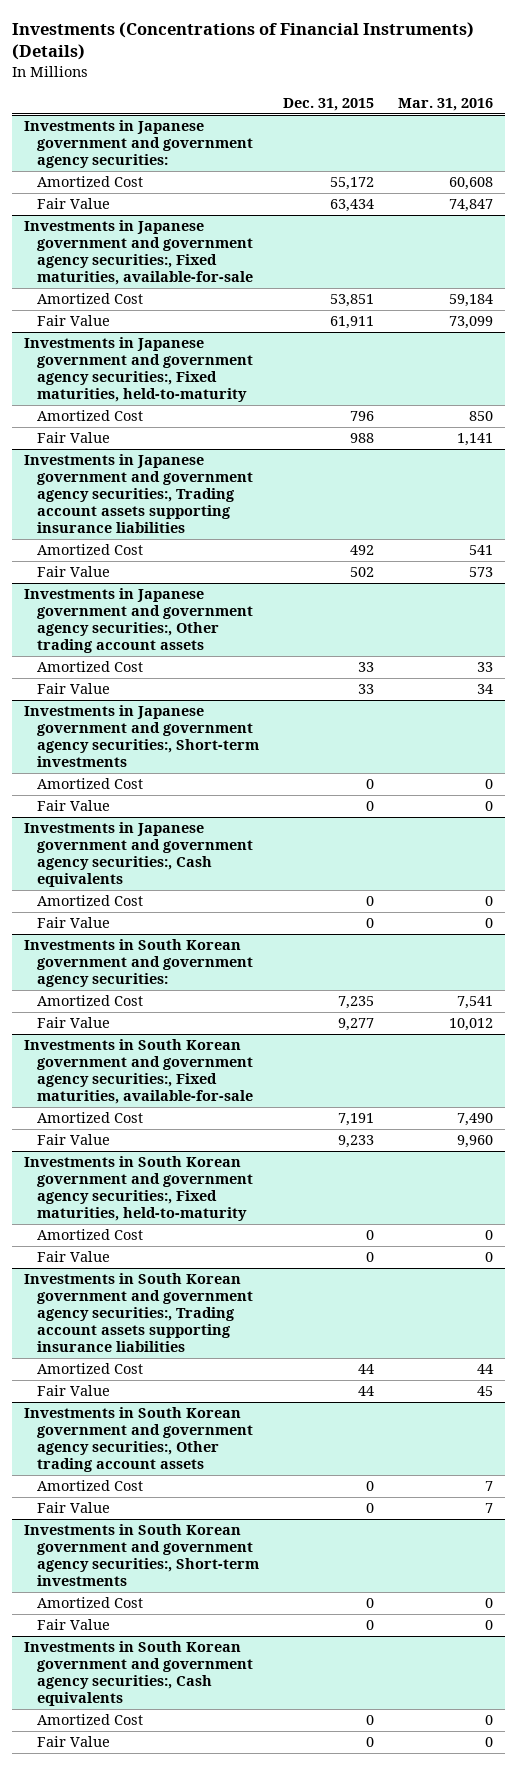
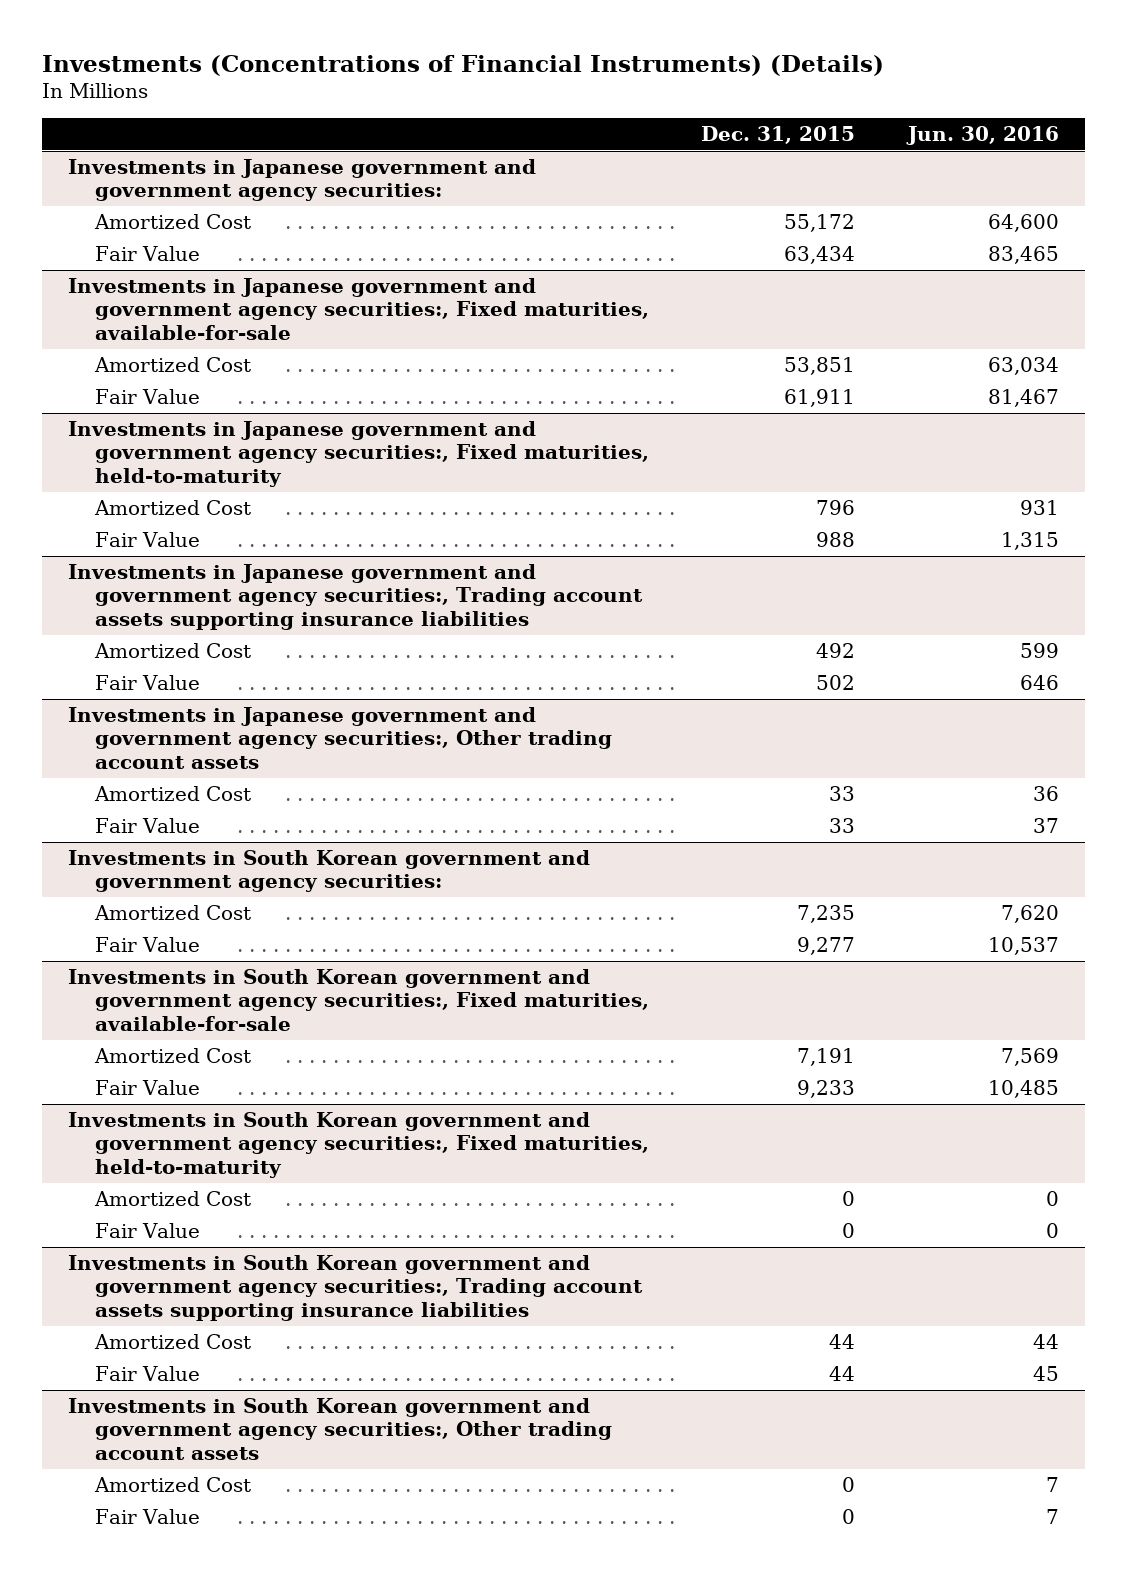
- | Dec. 31, 2015 | Mar. 31, 2016
+ | Dec. 31, 2015 | Jun. 30, 2016
- Investments in Japanese government and government agency securities:, Short-term investments
- Amortized Cost | 0 | 0
- Fair Value | 0 | 0
- Investments in Japanese government and government agency securities:, Cash equivalents
- Amortized Cost | 0 | 0
- Fair Value | 0 | 0
- Investments in South Korean government and government agency securities:, Short-term investments
- Amortized Cost | 0 | 0
- Fair Value | 0 | 0
- Investments in South Korean government and government agency securities:, Cash equivalents
- Amortized Cost | 0 | 0
- Fair Value | 0 | 0

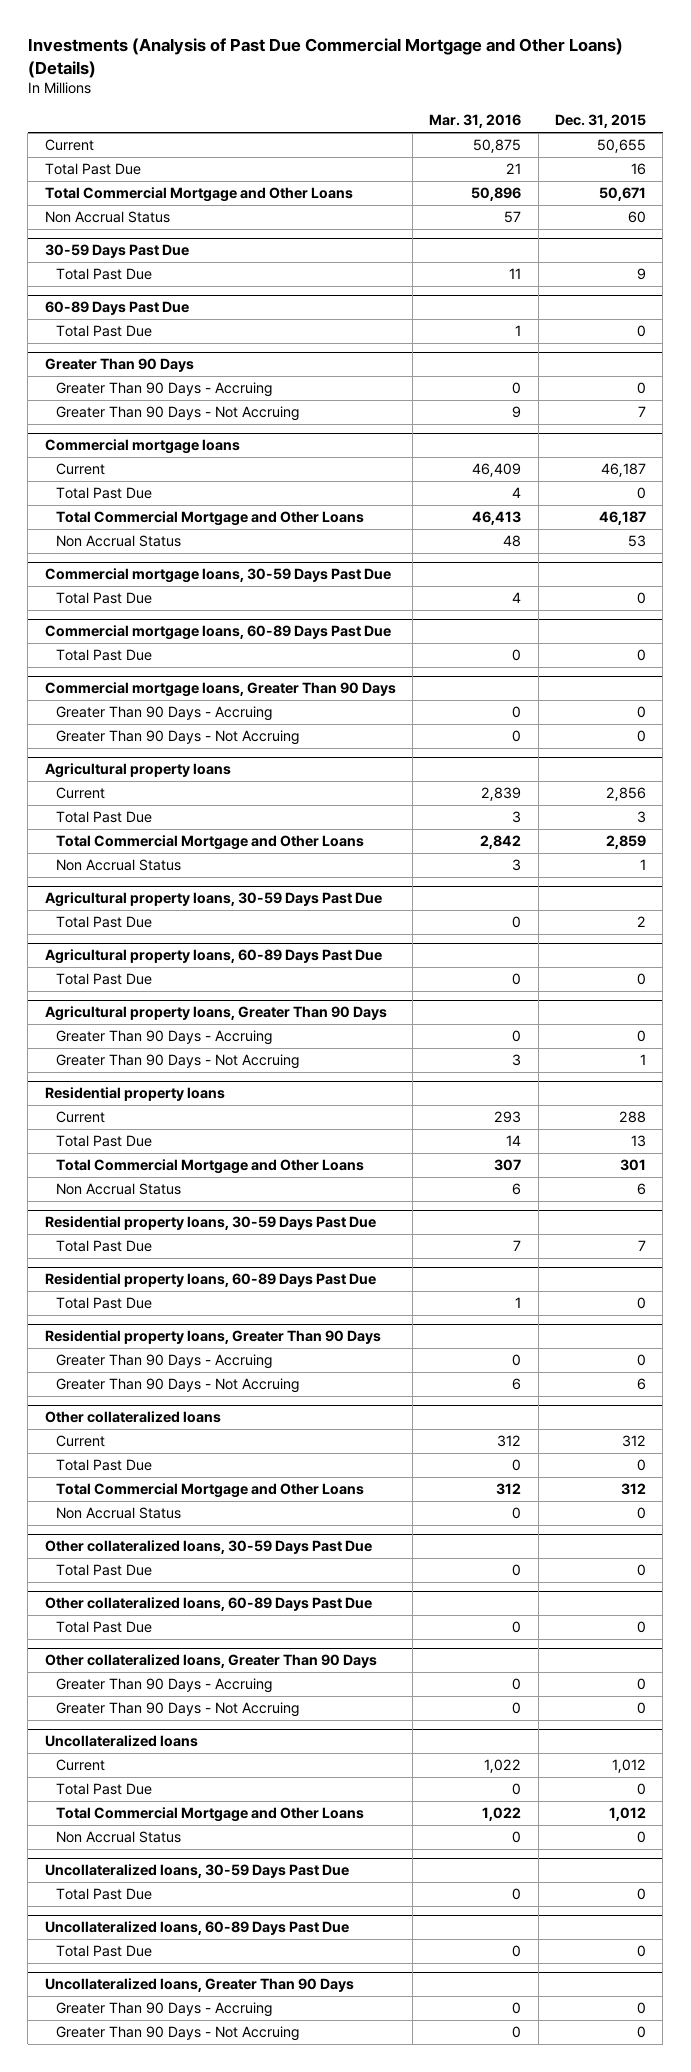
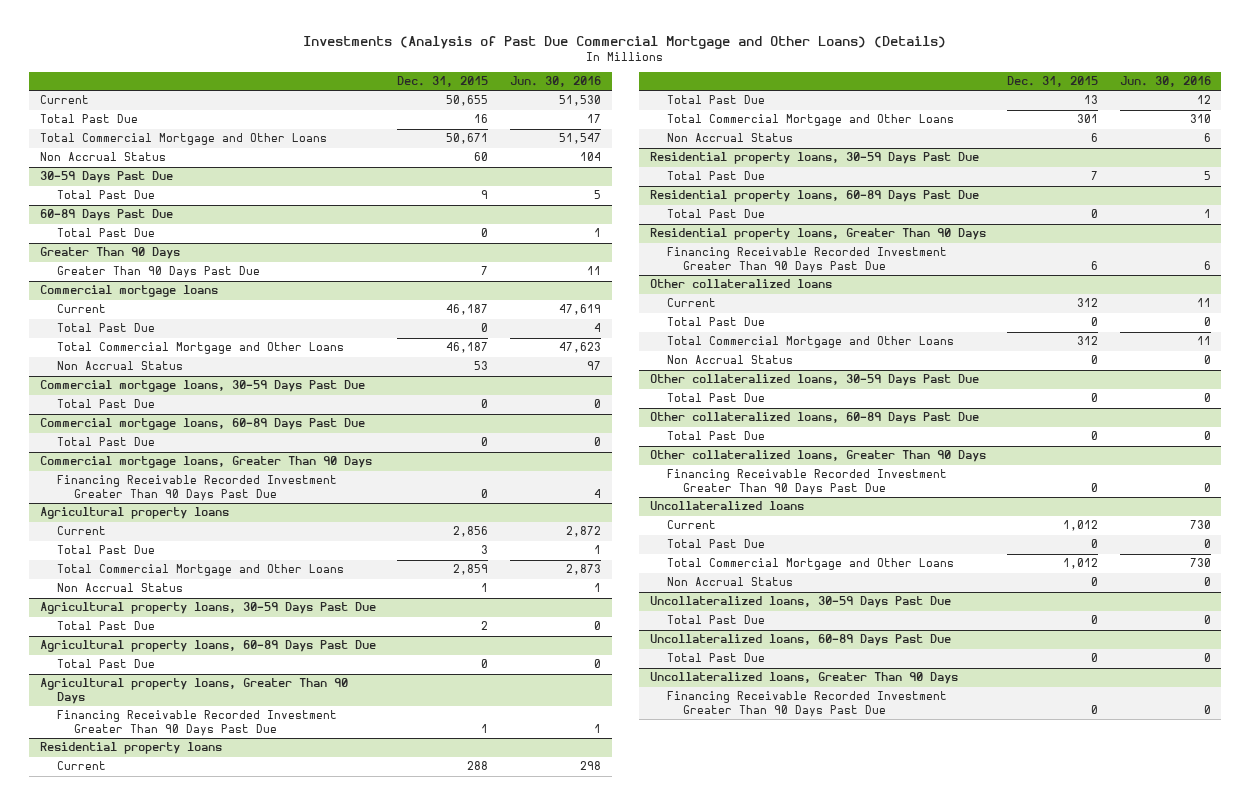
- | Mar. 31, 2016 | Dec. 31, 2015
+ | Dec. 31, 2015 | Jun. 30, 2016
@ Greater Than 90 Days
- Greater Than 90 Days - Accruing | 0 | 0
- Greater Than 90 Days - Not Accruing | 9 | 7
+ Greater Than 90 Days Past Due | 7 | 11
@ Commercial mortgage loans, Greater Than 90 Days
- Greater Than 90 Days - Accruing | 0 | 0
- Greater Than 90 Days - Not Accruing | 0 | 0
+ Financing Receivable Recorded Investment Greater Than 90 Days Past Due | 0 | 4
@ Agricultural property loans, Greater Than 90 Days
- Greater Than 90 Days - Accruing | 0 | 0
- Greater Than 90 Days - Not Accruing | 3 | 1
+ Financing Receivable Recorded Investment Greater Than 90 Days Past Due | 1 | 1
@ Residential property loans, Greater Than 90 Days
- Greater Than 90 Days - Accruing | 0 | 0
- Greater Than 90 Days - Not Accruing | 6 | 6
+ Financing Receivable Recorded Investment Greater Than 90 Days Past Due | 6 | 6
@ Other collateralized loans, Greater Than 90 Days
- Greater Than 90 Days - Accruing | 0 | 0
- Greater Than 90 Days - Not Accruing | 0 | 0
+ Financing Receivable Recorded Investment Greater Than 90 Days Past Due | 0 | 0
@ Uncollateralized loans, Greater Than 90 Days
- Greater Than 90 Days - Accruing | 0 | 0
- Greater Than 90 Days - Not Accruing | 0 | 0
+ Financing Receivable Recorded Investment Greater Than 90 Days Past Due | 0 | 0

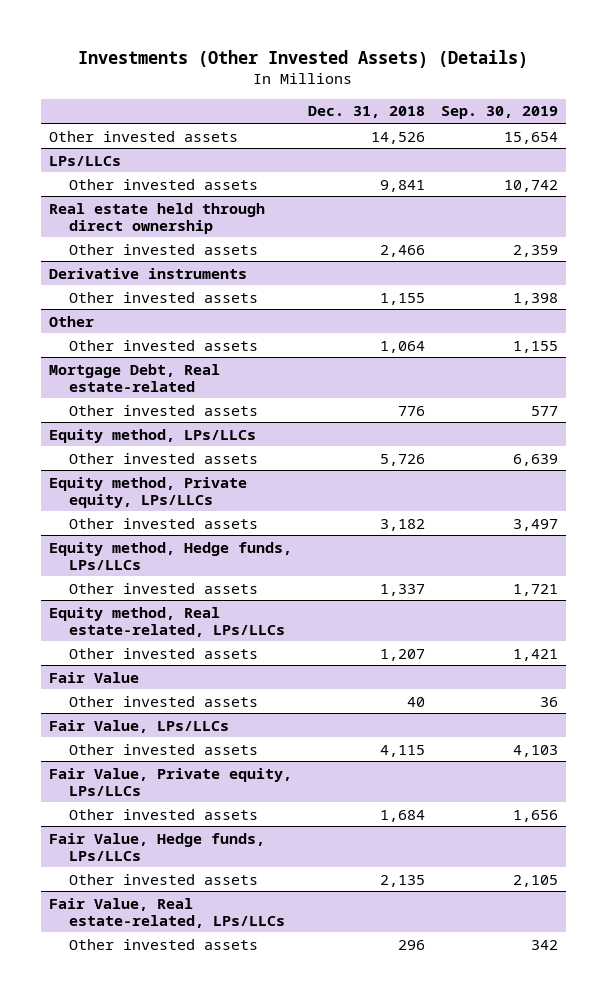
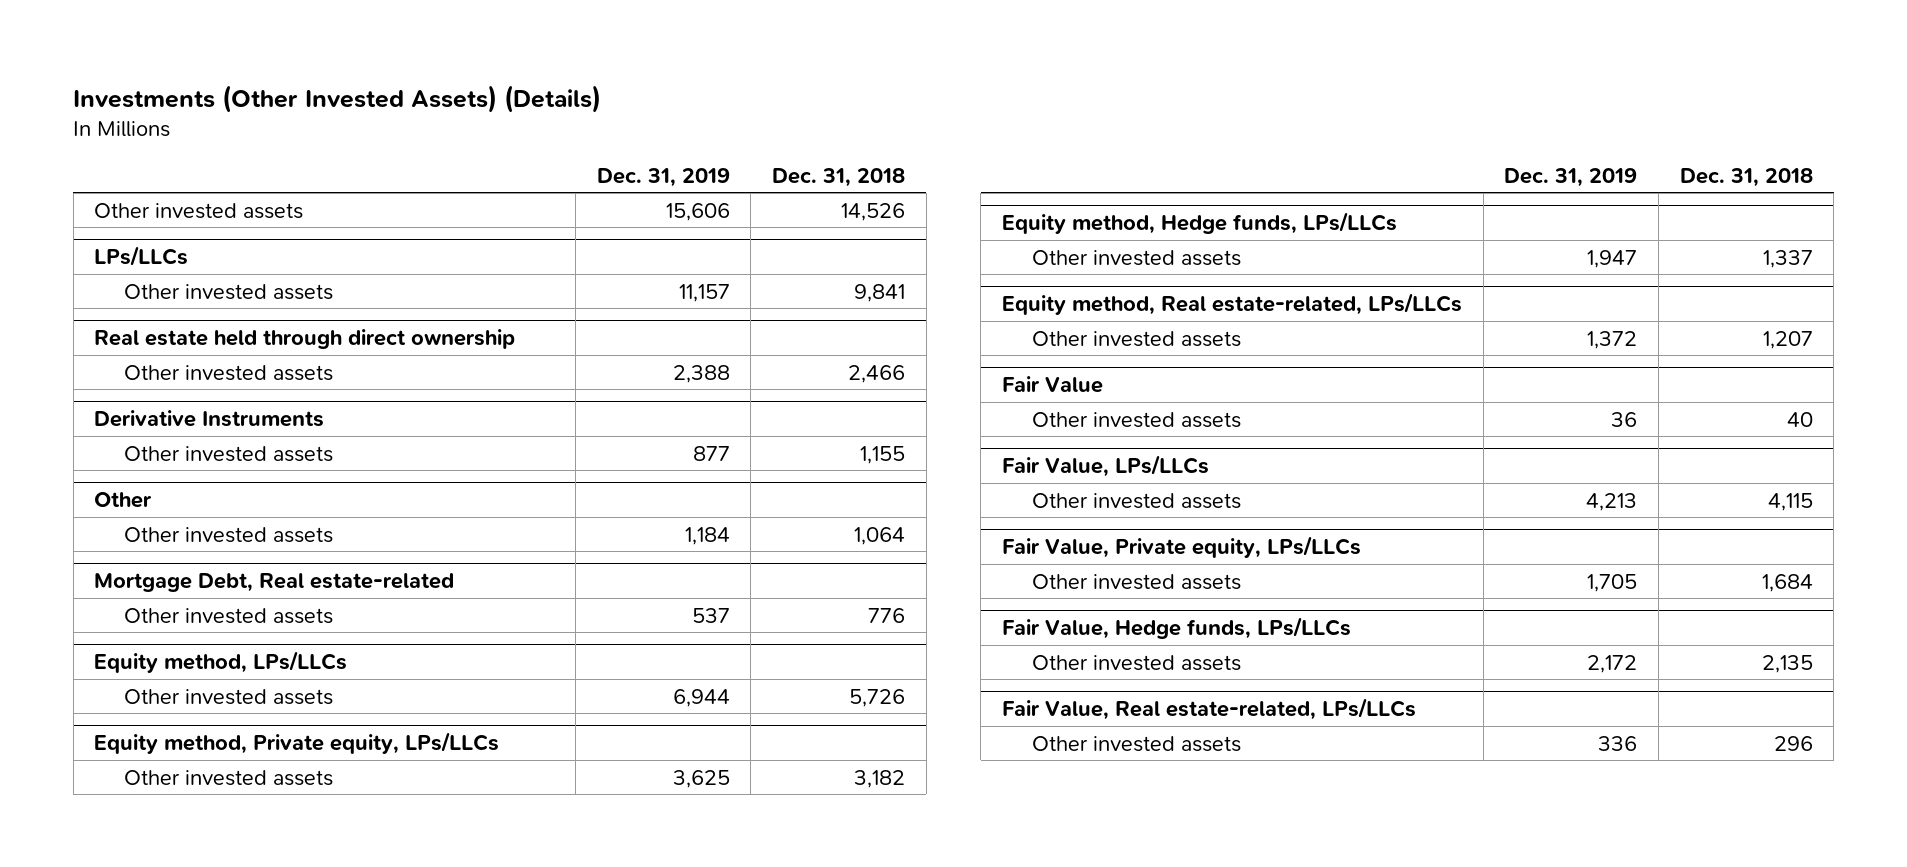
- | Dec. 31, 2018 | Sep. 30, 2019
+ | Dec. 31, 2019 | Dec. 31, 2018
- Derivative instruments
+ Derivative Instruments

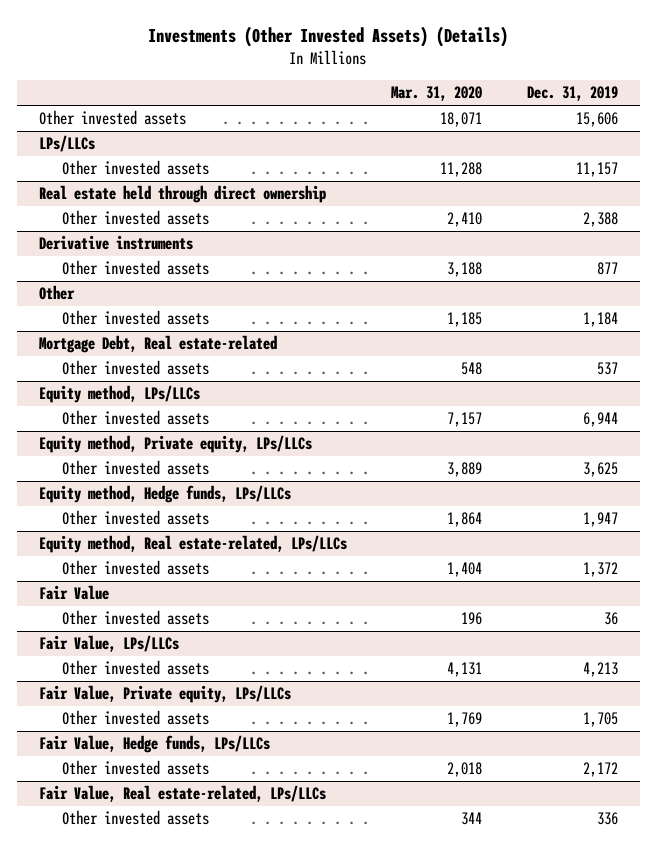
- | Dec. 31, 2019 | Dec. 31, 2018
+ | Mar. 31, 2020 | Dec. 31, 2019
- Derivative Instruments
+ Derivative instruments

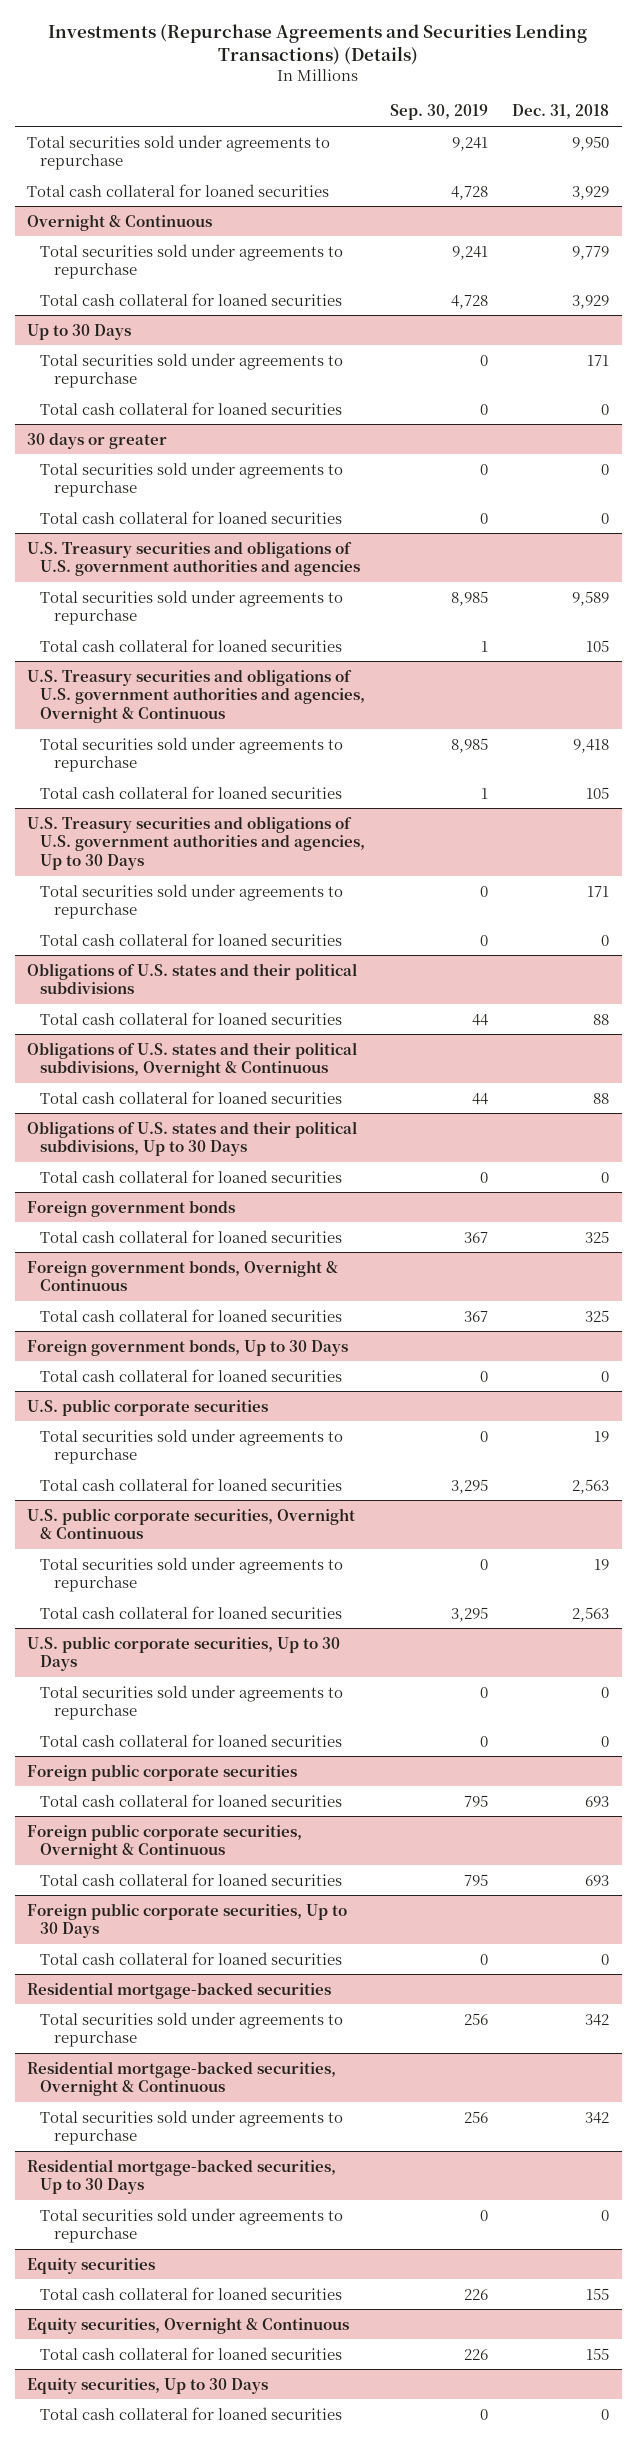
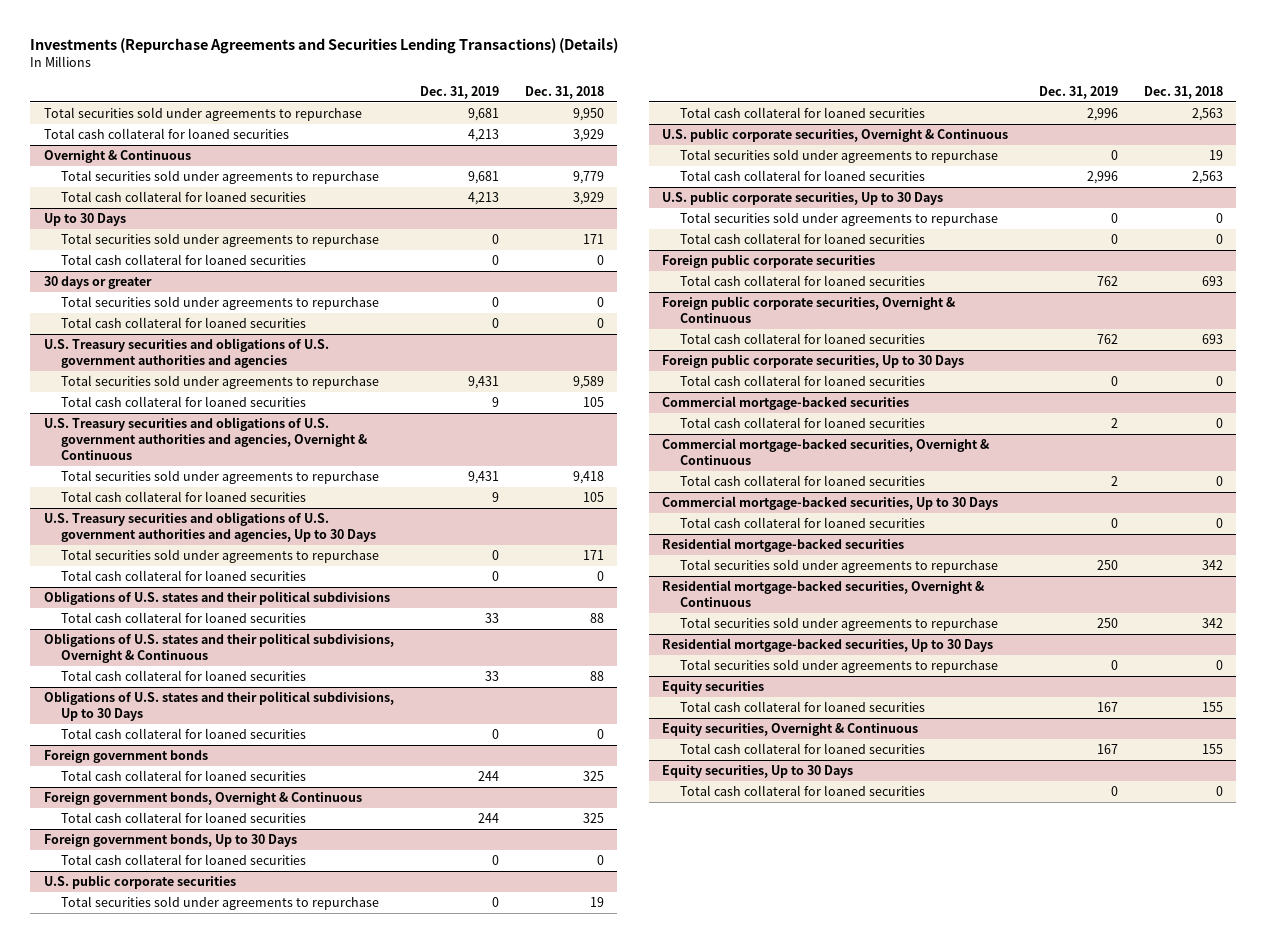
- | Sep. 30, 2019 | Dec. 31, 2018
+ | Dec. 31, 2019 | Dec. 31, 2018
+ Commercial mortgage-backed securities
+ Total cash collateral for loaned securities | 2 | 0
+ Commercial mortgage-backed securities, Overnight & Continuous
+ Total cash collateral for loaned securities | 2 | 0
+ Commercial mortgage-backed securities, Up to 30 Days
+ Total cash collateral for loaned securities | 0 | 0

